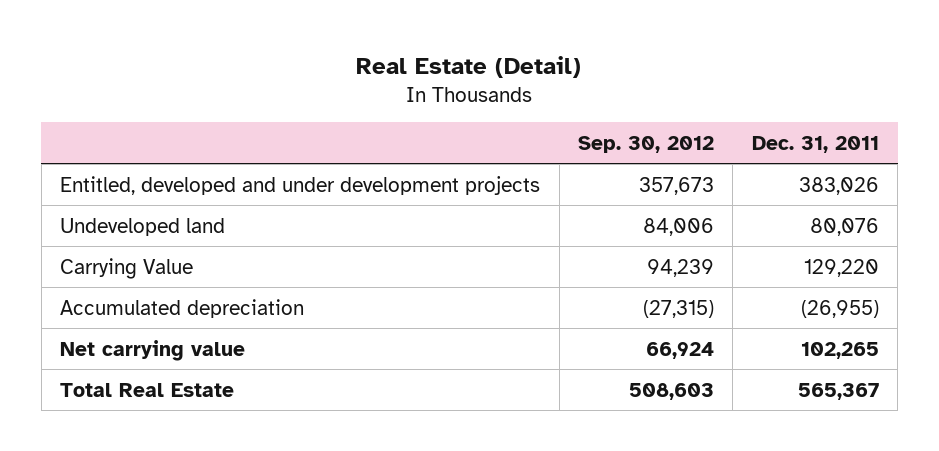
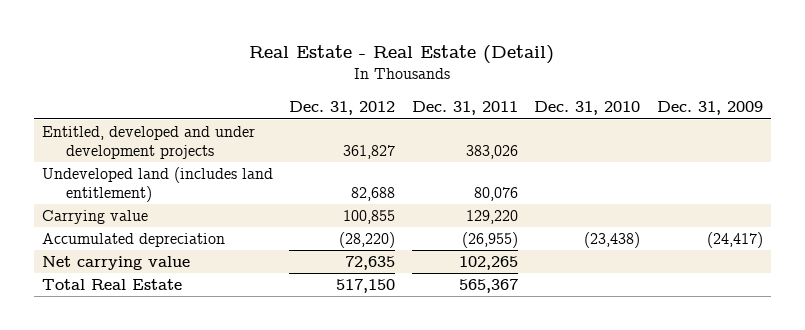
- Real Estate (Detail)
+ Real Estate - Real Estate (Detail)
- | Sep. 30, 2012 | Dec. 31, 2011
+ | Dec. 31, 2012 | Dec. 31, 2011 | Dec. 31, 2010 | Dec. 31, 2009
- Undeveloped land | 84,006 | 80,076
- Carrying Value | 94,239 | 129,220
+ Undeveloped land (includes land entitlement) | 82,688 | 80,076 | |
+ Carrying value | 100,855 | 129,220 | |

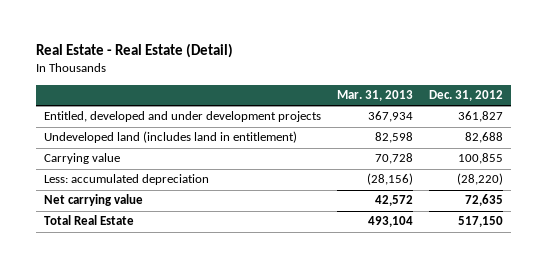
- | Dec. 31, 2012 | Dec. 31, 2011 | Dec. 31, 2010 | Dec. 31, 2009
+ | Mar. 31, 2013 | Dec. 31, 2012
- Undeveloped land (includes land entitlement) | 82,688 | 80,076 | |
+ Undeveloped land (includes land in entitlement) | 82,598 | 82,688
- Accumulated depreciation | (28,220) | (26,955) | (23,438) | (24,417)
+ Less: accumulated depreciation | (28,156) | (28,220)

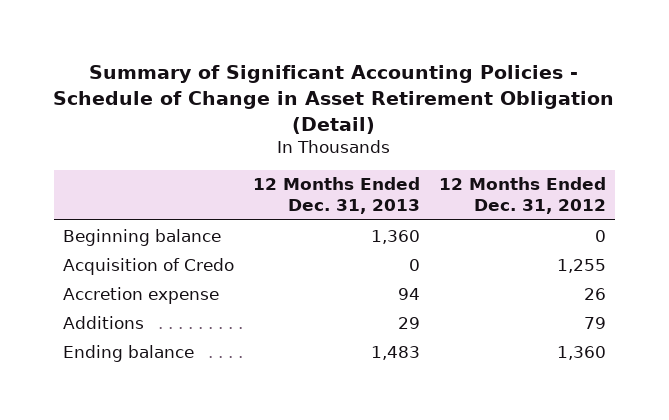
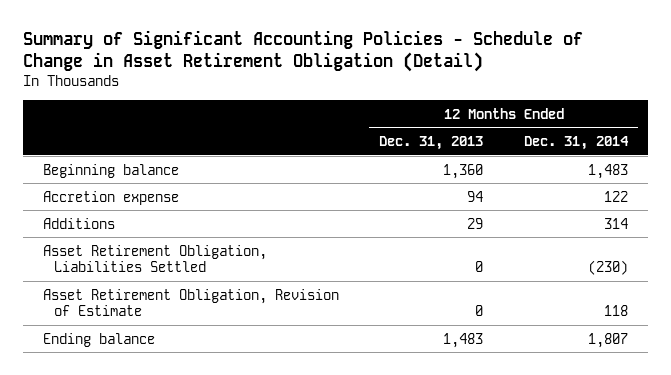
- | 12 Months Ended Dec. 31, 2013 | 12 Months Ended Dec. 31, 2012
+ | 12 Months Ended Dec. 31, 2013 | 12 Months Ended Dec. 31, 2014
- Acquisition of Credo | 0 | 1,255
+ Asset Retirement Obligation, Liabilities Settled | 0 | (230)
+ Asset Retirement Obligation, Revision of Estimate | 0 | 118

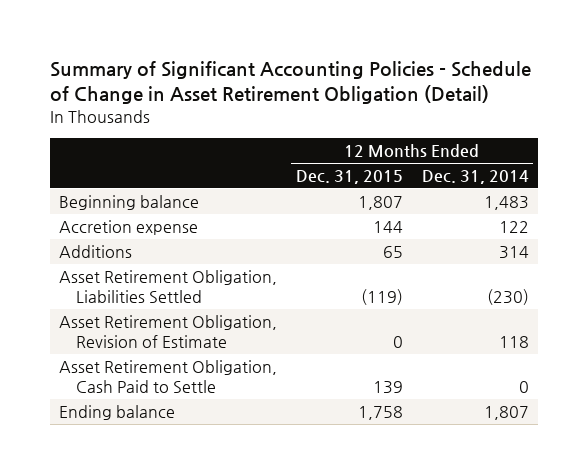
- | 12 Months Ended Dec. 31, 2013 | 12 Months Ended Dec. 31, 2014
+ | 12 Months Ended Dec. 31, 2015 | 12 Months Ended Dec. 31, 2014
+ Asset Retirement Obligation, Cash Paid to Settle | 139 | 0

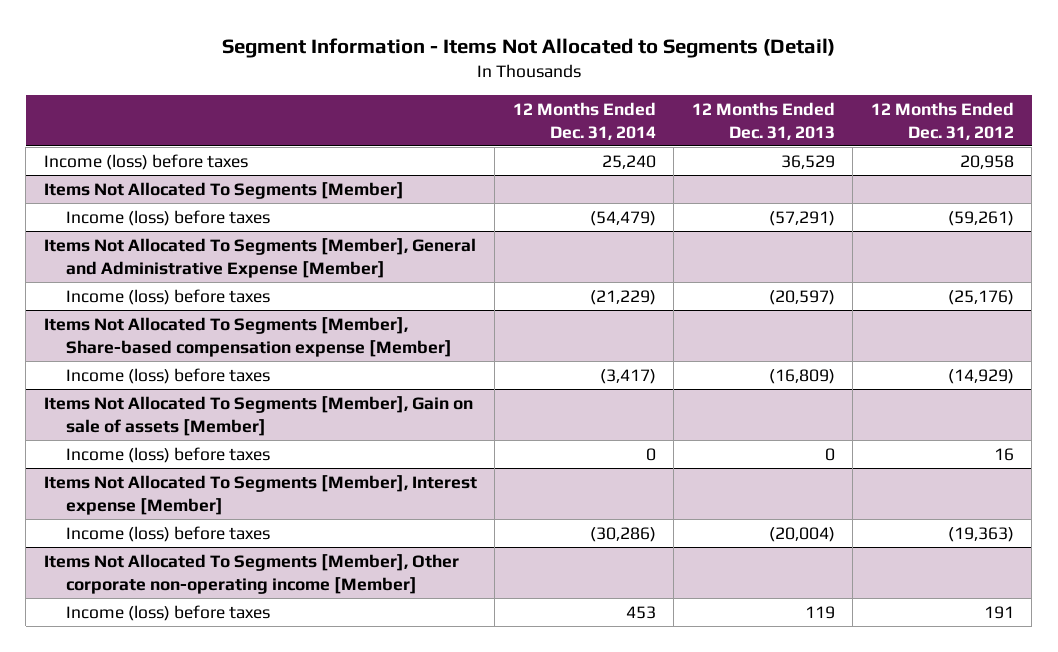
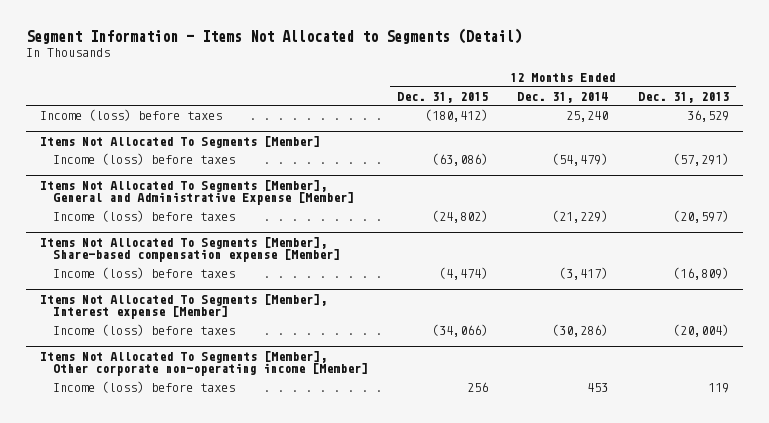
- | 12 Months Ended Dec. 31, 2014 | 12 Months Ended Dec. 31, 2013 | 12 Months Ended Dec. 31, 2012
+ | 12 Months Ended Dec. 31, 2015 | 12 Months Ended Dec. 31, 2014 | 12 Months Ended Dec. 31, 2013
- Items Not Allocated To Segments [Member], Gain on sale of assets [Member]
- Income (loss) before taxes | 0 | 0 | 16

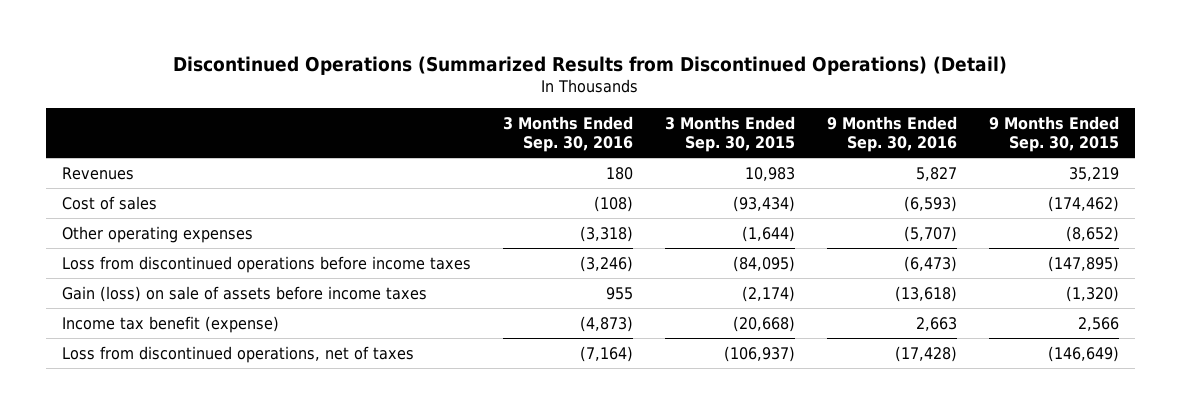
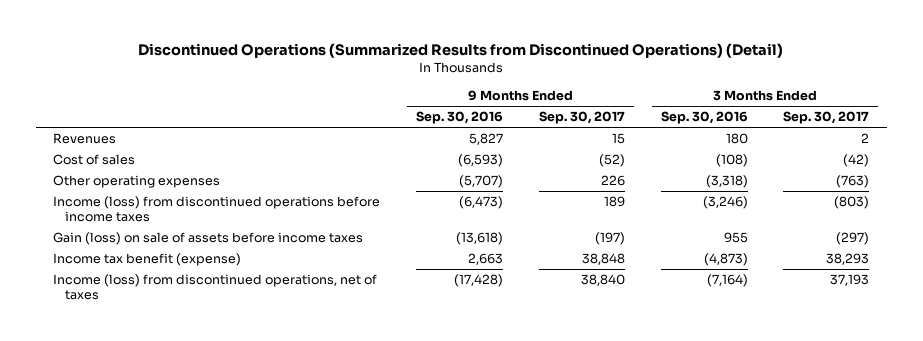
- | 3 Months Ended Sep. 30, 2016 | 3 Months Ended Sep. 30, 2015 | 9 Months Ended Sep. 30, 2016 | 9 Months Ended Sep. 30, 2015
+ | 9 Months Ended Sep. 30, 2016 | 9 Months Ended Sep. 30, 2017 | 3 Months Ended Sep. 30, 2016 | 3 Months Ended Sep. 30, 2017
- Loss from discontinued operations before income taxes | (3,246) | (84,095) | (6,473) | (147,895)
+ Income (loss) from discontinued operations before income taxes | (6,473) | 189 | (3,246) | (803)
- Loss from discontinued operations, net of taxes | (7,164) | (106,937) | (17,428) | (146,649)
+ Income (loss) from discontinued operations, net of taxes | (17,428) | 38,840 | (7,164) | 37,193

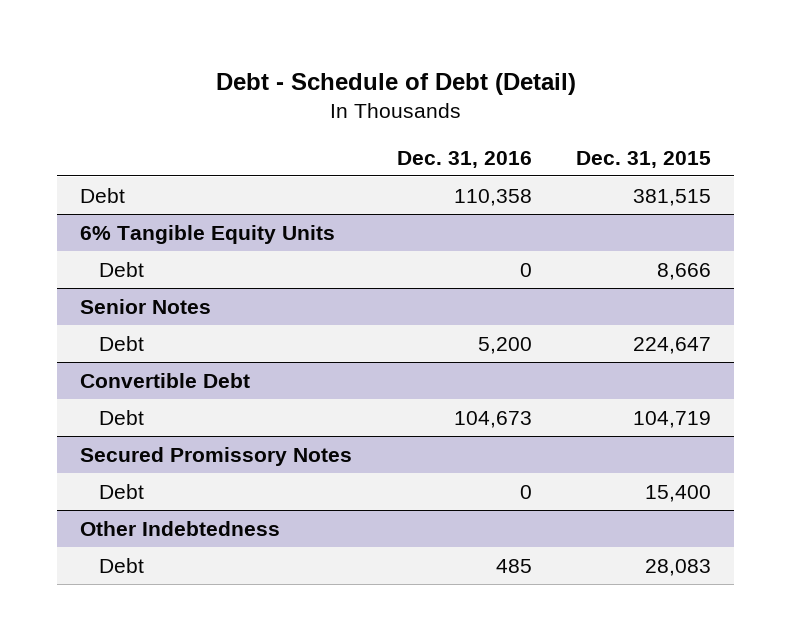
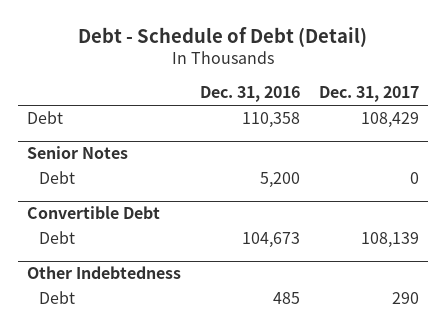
- | Dec. 31, 2016 | Dec. 31, 2015
+ | Dec. 31, 2016 | Dec. 31, 2017
- 6% Tangible Equity Units
- Debt | 0 | 8,666
- Secured Promissory Notes
- Debt | 0 | 15,400

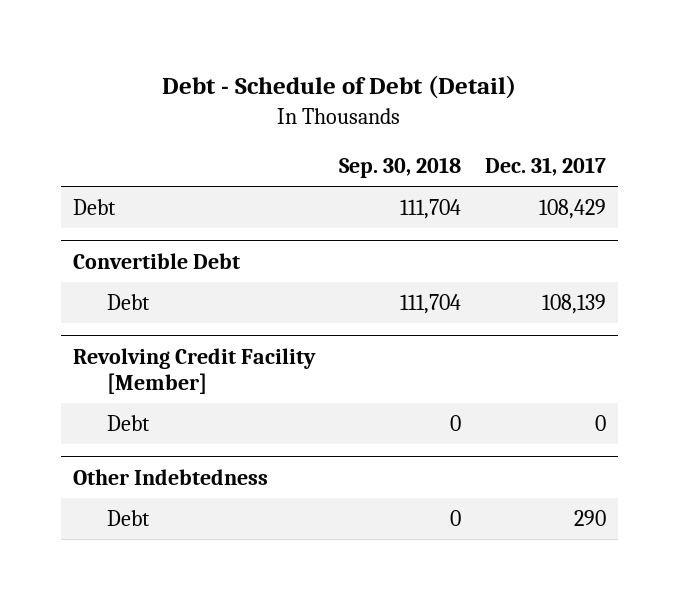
- | Dec. 31, 2016 | Dec. 31, 2017
+ | Sep. 30, 2018 | Dec. 31, 2017
- Senior Notes
- Debt | 5,200 | 0
+ Revolving Credit Facility [Member]
+ Debt | 0 | 0

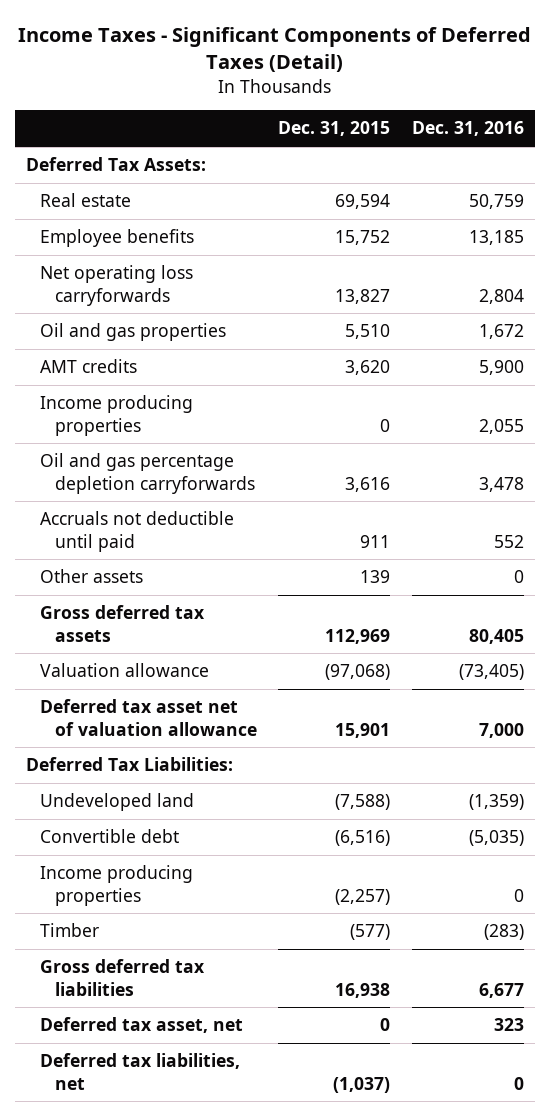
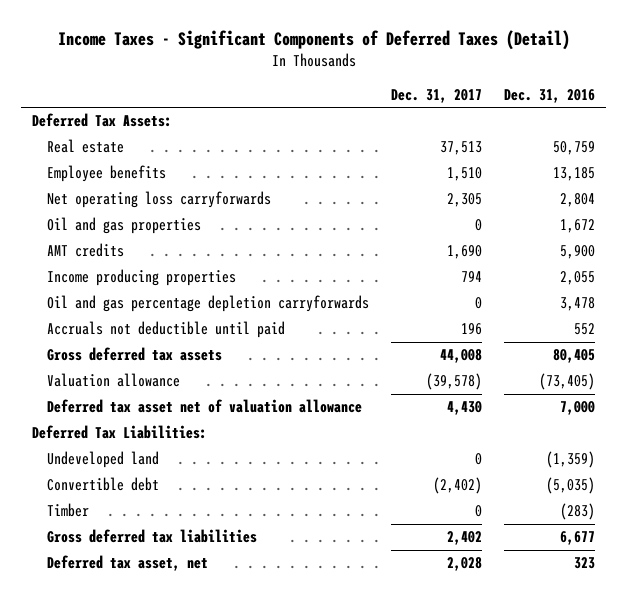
- | Dec. 31, 2015 | Dec. 31, 2016
+ | Dec. 31, 2017 | Dec. 31, 2016
- Other assets | 139 | 0
- Income producing properties | (2,257) | 0
- Deferred tax liabilities, net | (1,037) | 0

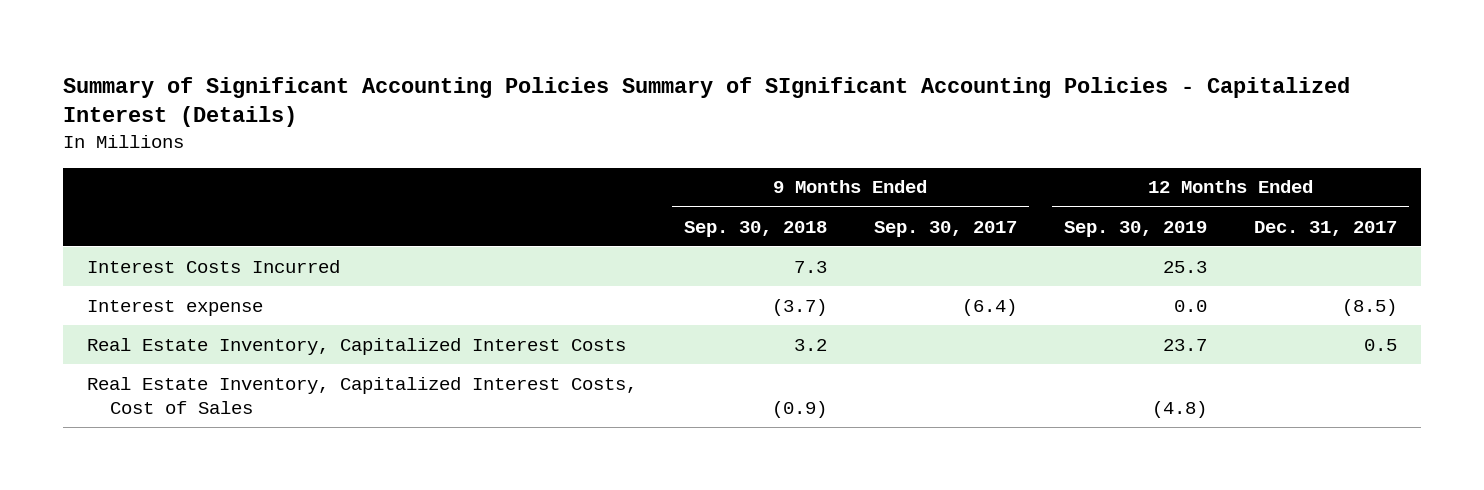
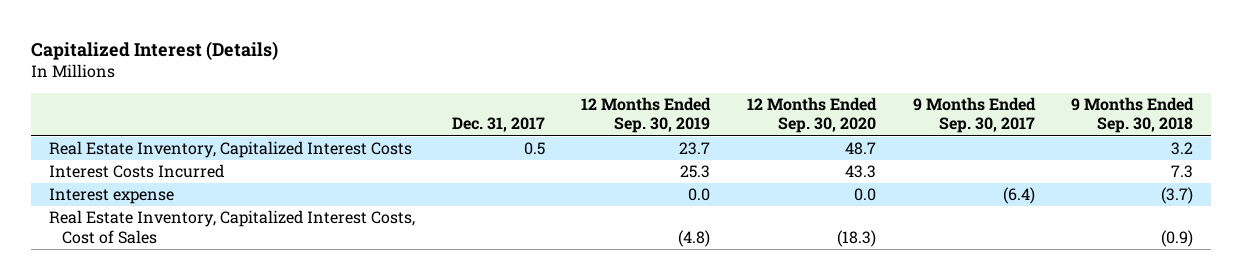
- Summary of Significant Accounting Policies Summary of SIgnificant Accounting Policies - Capitalized Interest (Details)
+ Capitalized Interest (Details)
- | 9 Months Ended Sep. 30, 2018 | 9 Months Ended Sep. 30, 2017 | 12 Months Ended Sep. 30, 2019 | 12 Months Ended Dec. 31, 2017
+ | Dec. 31, 2017 | 12 Months Ended Sep. 30, 2019 | 12 Months Ended Sep. 30, 2020 | 9 Months Ended Sep. 30, 2017 | 9 Months Ended Sep. 30, 2018
moved up: Real Estate Inventory, Capitalized Interest Costs | 0.5 | 23.7 | 48.7 | | 3.2

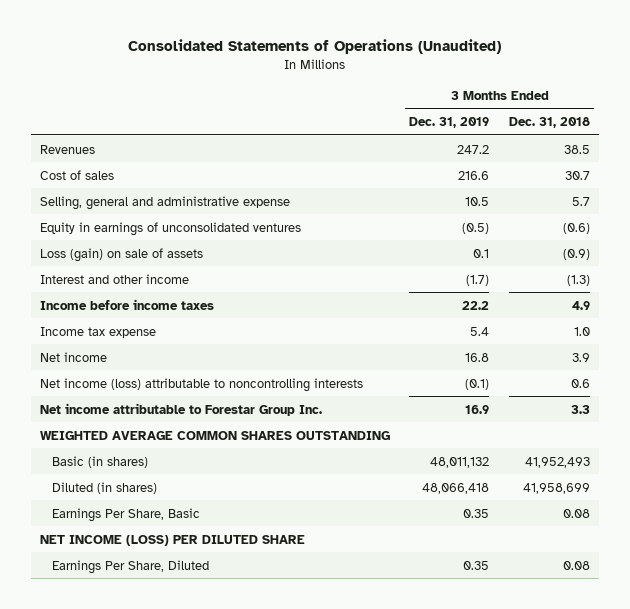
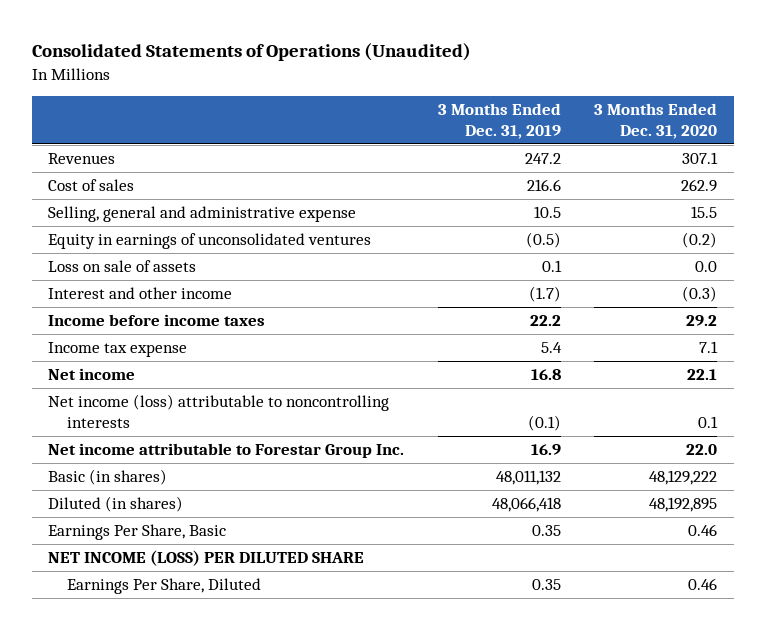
- | 3 Months Ended Dec. 31, 2019 | 3 Months Ended Dec. 31, 2018
+ | 3 Months Ended Dec. 31, 2019 | 3 Months Ended Dec. 31, 2020
- Loss (gain) on sale of assets | 0.1 | (0.9)
+ Loss on sale of assets | 0.1 | 0.0
- WEIGHTED AVERAGE COMMON SHARES OUTSTANDING

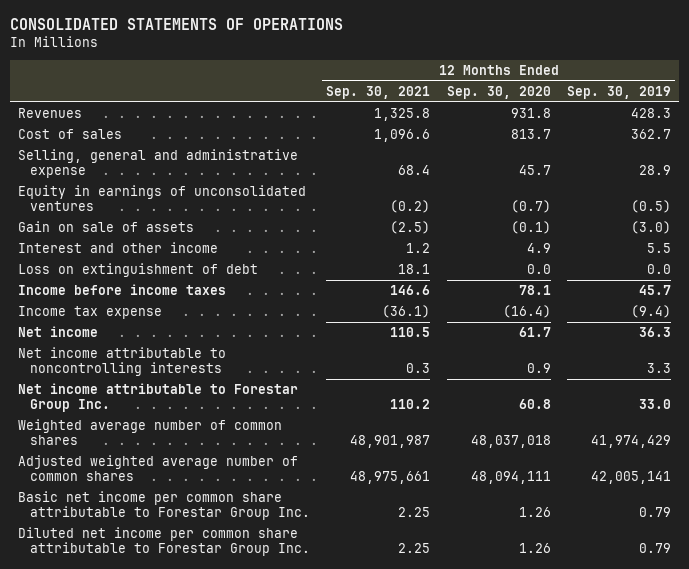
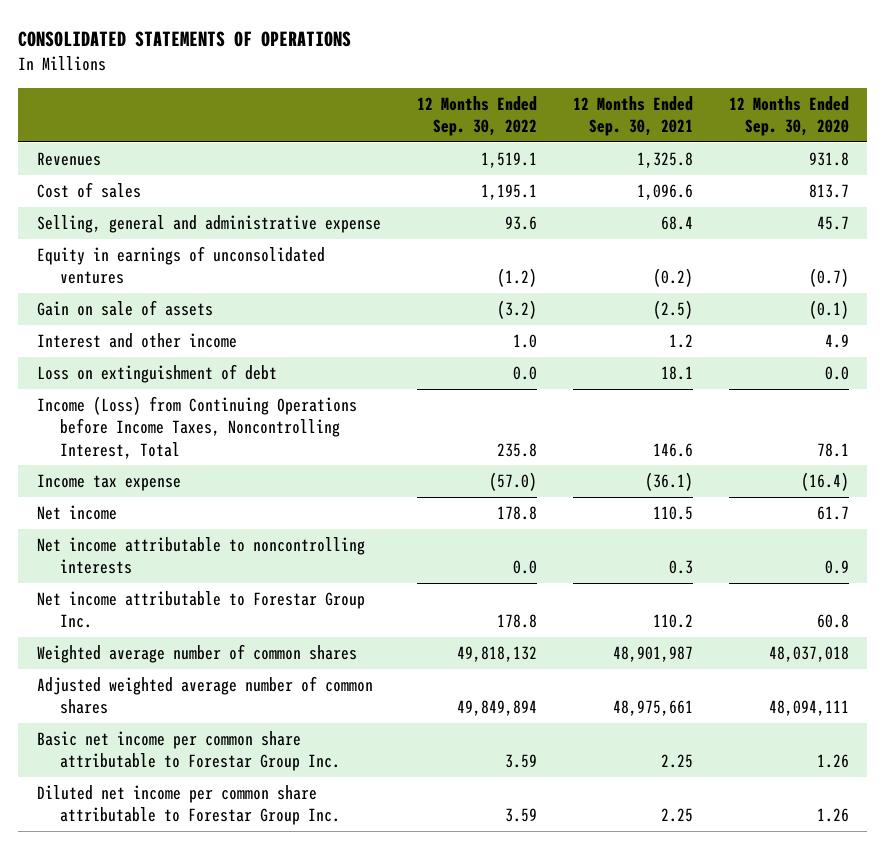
- | 12 Months Ended Sep. 30, 2021 | 12 Months Ended Sep. 30, 2020 | 12 Months Ended Sep. 30, 2019
+ | 12 Months Ended Sep. 30, 2022 | 12 Months Ended Sep. 30, 2021 | 12 Months Ended Sep. 30, 2020
- Income before income taxes | 146.6 | 78.1 | 45.7
+ Income (Loss) from Continuing Operations before Income Taxes, Noncontrolling Interest, Total | 235.8 | 146.6 | 78.1

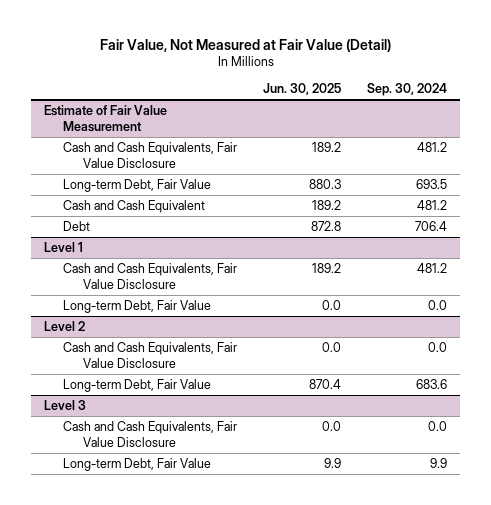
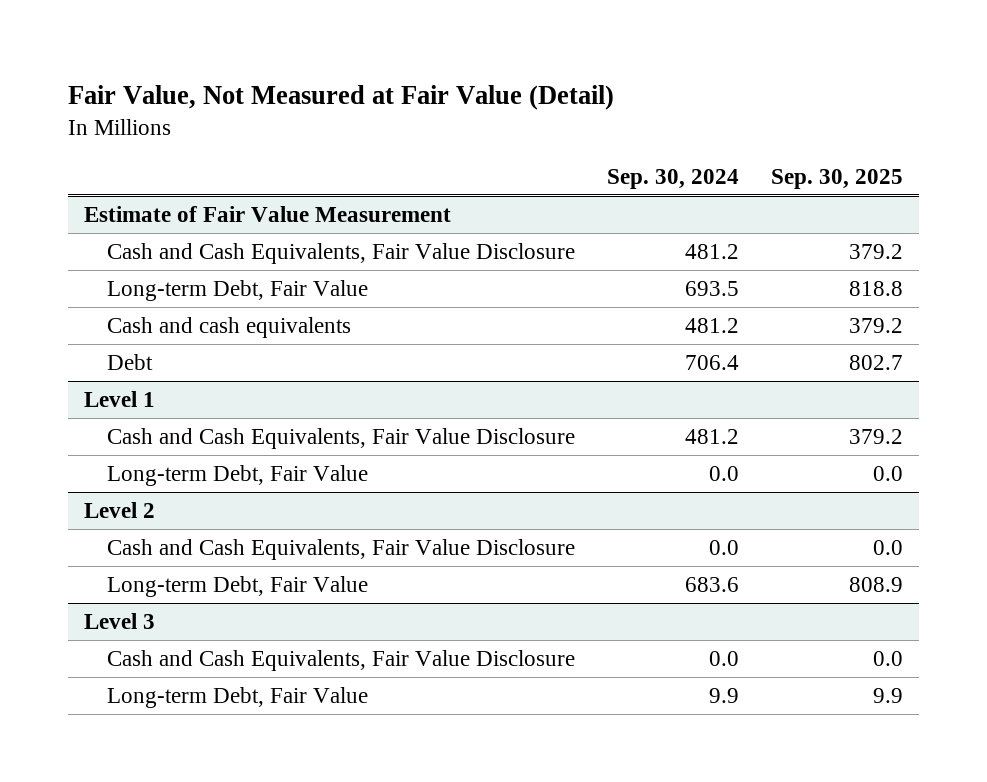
- | Jun. 30, 2025 | Sep. 30, 2024
+ | Sep. 30, 2024 | Sep. 30, 2025
@ Estimate of Fair Value Measurement
- Cash and Cash Equivalent | 189.2 | 481.2
+ Cash and cash equivalents | 481.2 | 379.2

